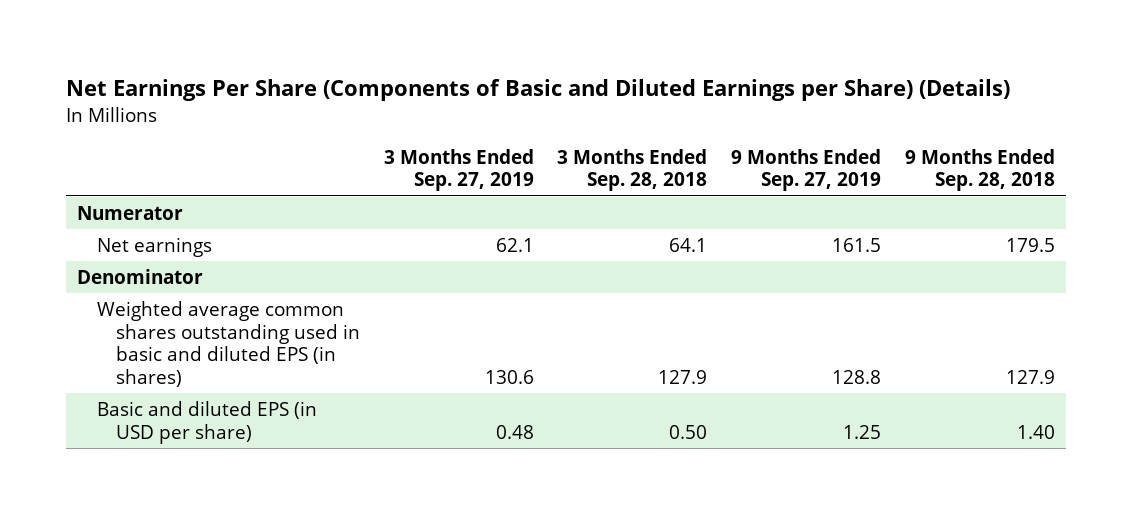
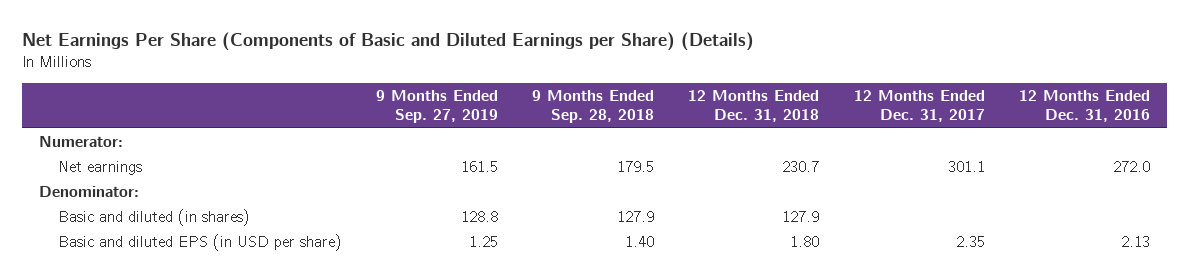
- | 3 Months Ended Sep. 27, 2019 | 3 Months Ended Sep. 28, 2018 | 9 Months Ended Sep. 27, 2019 | 9 Months Ended Sep. 28, 2018
+ | 9 Months Ended Sep. 27, 2019 | 9 Months Ended Sep. 28, 2018 | 12 Months Ended Dec. 31, 2018 | 12 Months Ended Dec. 31, 2017 | 12 Months Ended Dec. 31, 2016
- Numerator
+ Numerator:
- Denominator
- Weighted average common shares outstanding used in basic and diluted EPS (in shares) | 130.6 | 127.9 | 128.8 | 127.9
+ Denominator:
+ Basic and diluted (in shares) | 128.8 | 127.9 | 127.9 | |

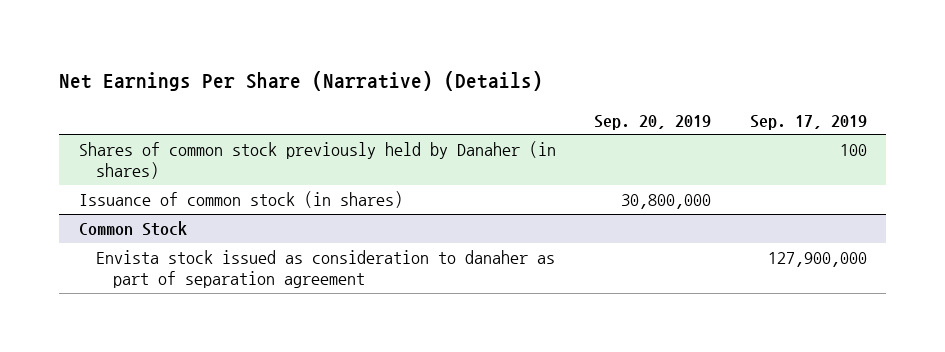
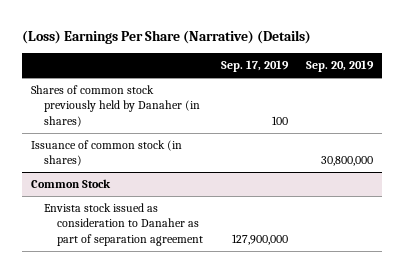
- Net Earnings Per Share (Narrative) (Details)
+ (Loss) Earnings Per Share (Narrative) (Details)
- | Sep. 20, 2019 | Sep. 17, 2019
+ | Sep. 17, 2019 | Sep. 20, 2019
@ Common Stock
- Envista stock issued as consideration to danaher as part of separation agreement | | 127,900,000
+ Envista stock issued as consideration to Danaher as part of separation agreement | 127,900,000 |

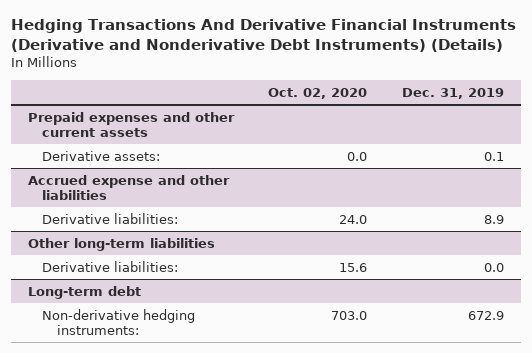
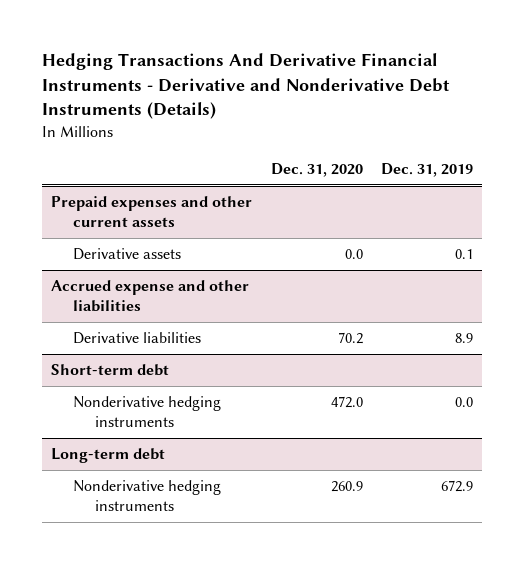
- Hedging Transactions And Derivative Financial Instruments (Derivative and Nonderivative Debt Instruments) (Details)
+ Hedging Transactions And Derivative Financial Instruments - Derivative and Nonderivative Debt Instruments (Details)
- | Oct. 02, 2020 | Dec. 31, 2019
+ | Dec. 31, 2020 | Dec. 31, 2019
@ Prepaid expenses and other current assets
- Derivative assets: | 0.0 | 0.1
+ Derivative assets | 0.0 | 0.1
@ Accrued expense and other liabilities
- Derivative liabilities: | 24.0 | 8.9
- Other long-term liabilities
- Derivative liabilities: | 15.6 | 0.0
@ Accrued expense and other liabilities
+ Derivative liabilities | 70.2 | 8.9
+ Short-term debt
+ Nonderivative hedging instruments | 472.0 | 0.0
@ Long-term debt
- Non-derivative hedging instruments: | 703.0 | 672.9
+ Nonderivative hedging instruments | 260.9 | 672.9

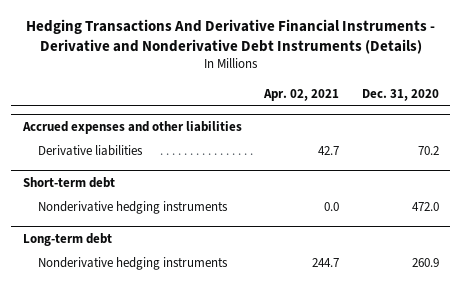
- | Dec. 31, 2020 | Dec. 31, 2019
+ | Apr. 02, 2021 | Dec. 31, 2020
- Prepaid expenses and other current assets
- Derivative assets | 0.0 | 0.1
- Accrued expense and other liabilities
+ Accrued expenses and other liabilities

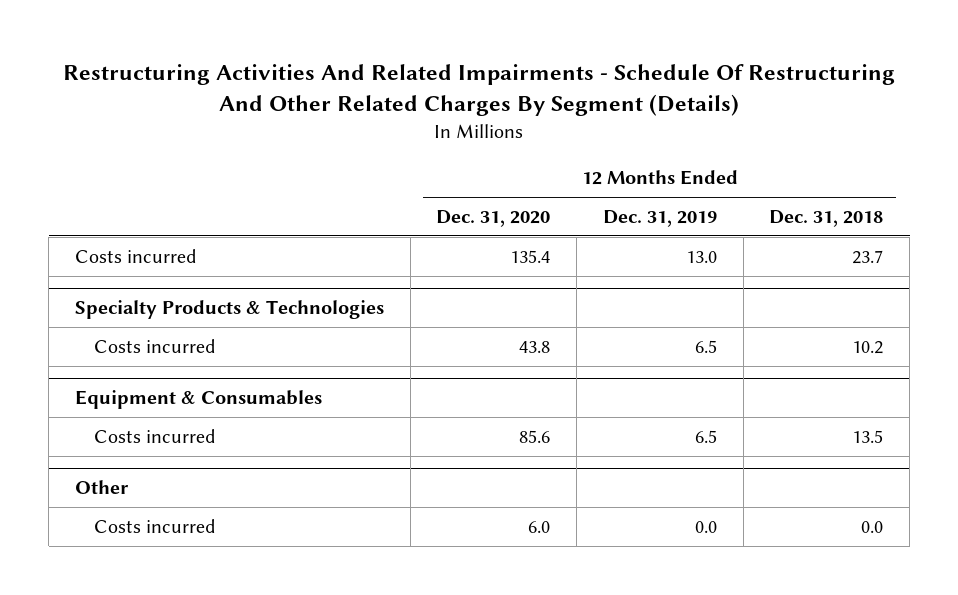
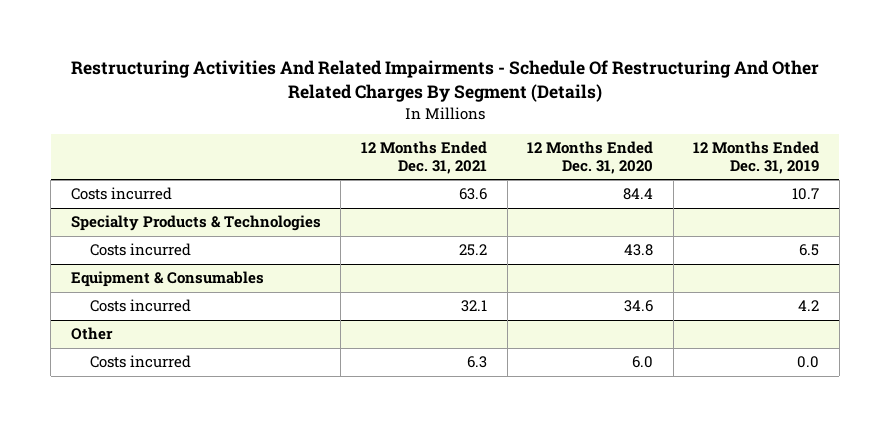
- | 12 Months Ended Dec. 31, 2020 | 12 Months Ended Dec. 31, 2019 | 12 Months Ended Dec. 31, 2018
+ | 12 Months Ended Dec. 31, 2021 | 12 Months Ended Dec. 31, 2020 | 12 Months Ended Dec. 31, 2019
- Costs incurred | 135.4 | 13.0 | 23.7
+ Costs incurred | 63.6 | 84.4 | 10.7
@ Equipment & Consumables
- Costs incurred | 85.6 | 6.5 | 13.5
+ Costs incurred | 32.1 | 34.6 | 4.2

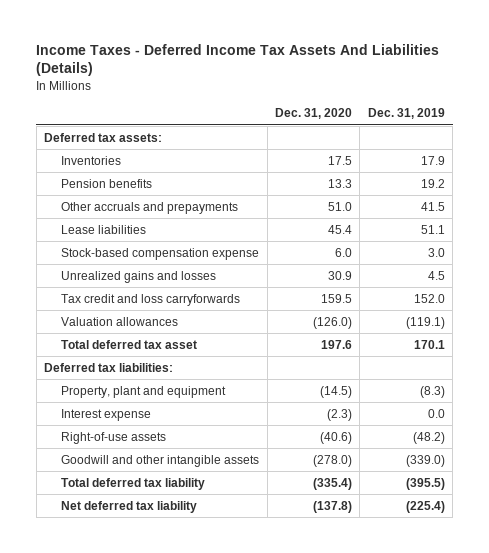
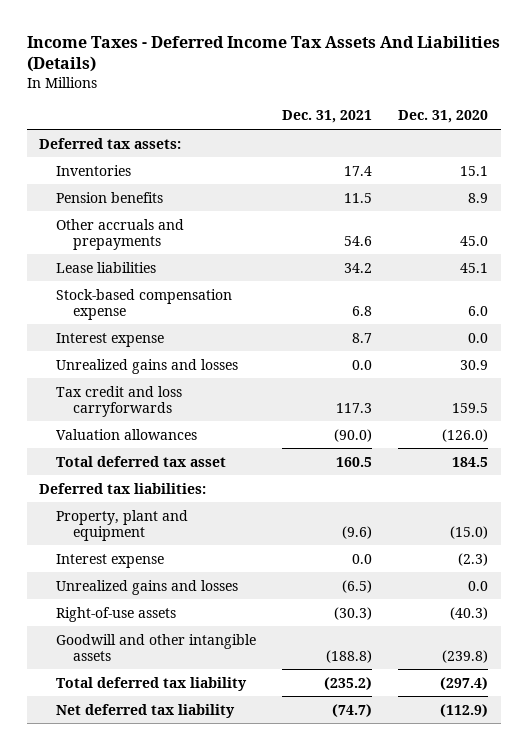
- | Dec. 31, 2020 | Dec. 31, 2019
+ | Dec. 31, 2021 | Dec. 31, 2020
- Inventories | 17.5 | 17.9
- Pension benefits | 13.3 | 19.2
- Other accruals and prepayments | 51.0 | 41.5
- Lease liabilities | 45.4 | 51.1
+ Inventories | 17.4 | 15.1
+ Pension benefits | 11.5 | 8.9
+ Other accruals and prepayments | 54.6 | 45.0
+ Lease liabilities | 34.2 | 45.1
+ Interest expense | 8.7 | 0.0
- Total deferred tax asset | 197.6 | 170.1
+ Total deferred tax asset | 160.5 | 184.5
- Property, plant and equipment | (14.5) | (8.3)
+ Property, plant and equipment | (9.6) | (15.0)
- Right-of-use assets | (40.6) | (48.2)
- Goodwill and other intangible assets | (278.0) | (339.0)
- Total deferred tax liability | (335.4) | (395.5)
- Net deferred tax liability | (137.8) | (225.4)
+ Unrealized gains and losses | (6.5) | 0.0
+ Right-of-use assets | (30.3) | (40.3)
+ Goodwill and other intangible assets | (188.8) | (239.8)
+ Total deferred tax liability | (235.2) | (297.4)
+ Net deferred tax liability | (74.7) | (112.9)

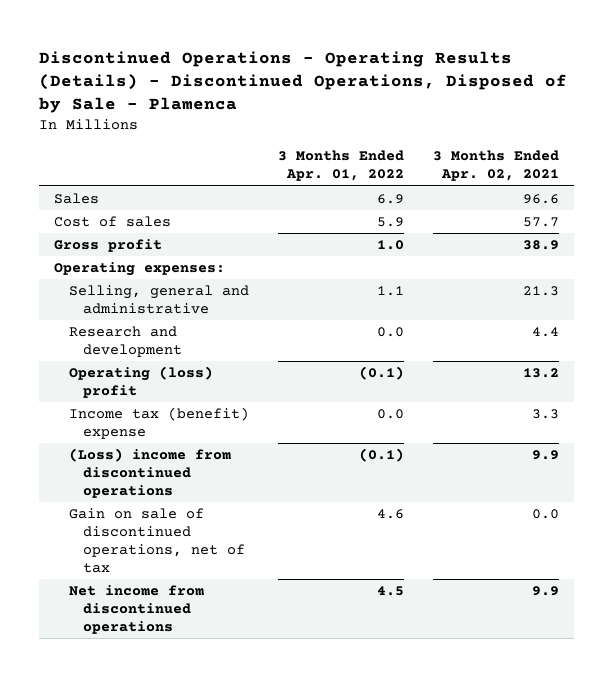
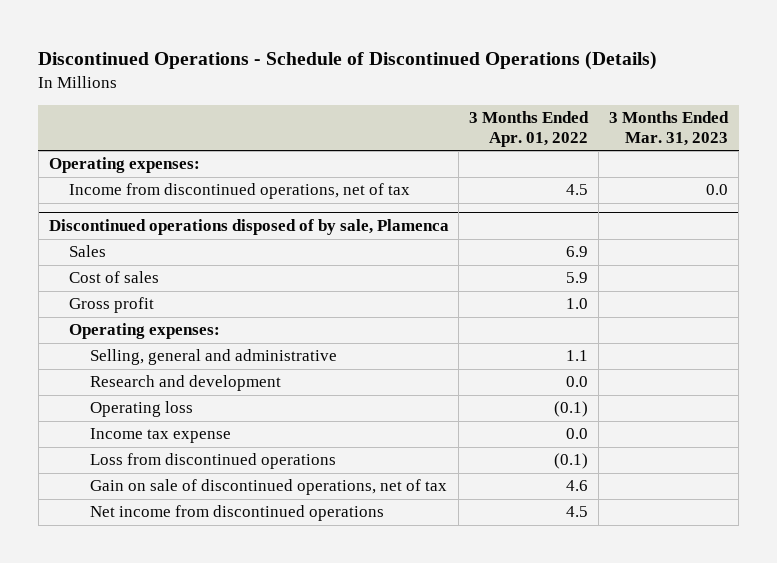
- Discontinued Operations - Operating Results (Details) - Discontinued Operations, Disposed of by Sale - Plamenca
+ Discontinued Operations - Schedule of Discontinued Operations (Details)
- | 3 Months Ended Apr. 01, 2022 | 3 Months Ended Apr. 02, 2021
+ | 3 Months Ended Apr. 01, 2022 | 3 Months Ended Mar. 31, 2023
+ Operating expenses:
+ Income from discontinued operations, net of tax | 4.5 | 0.0
+ Discontinued operations disposed of by sale, Plamenca
- Operating (loss) profit | (0.1) | 13.2
- Income tax (benefit) expense | 0.0 | 3.3
- (Loss) income from discontinued operations | (0.1) | 9.9
+ Operating loss | (0.1) |
+ Income tax expense | 0.0 |
+ Loss from discontinued operations | (0.1) |

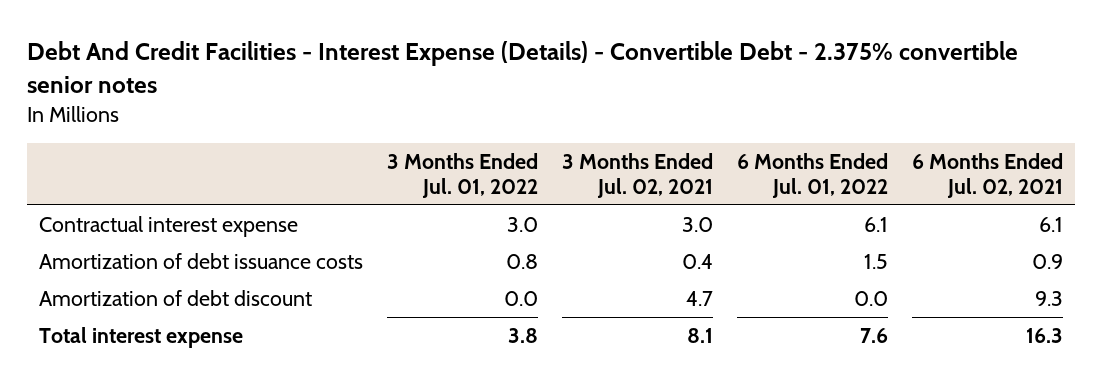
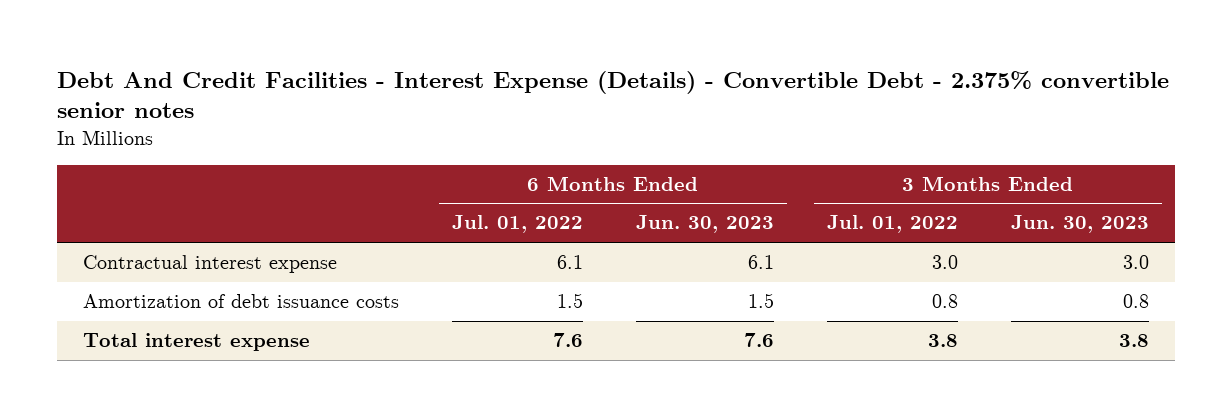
- | 3 Months Ended Jul. 01, 2022 | 3 Months Ended Jul. 02, 2021 | 6 Months Ended Jul. 01, 2022 | 6 Months Ended Jul. 02, 2021
+ | 6 Months Ended Jul. 01, 2022 | 6 Months Ended Jun. 30, 2023 | 3 Months Ended Jul. 01, 2022 | 3 Months Ended Jun. 30, 2023
- Amortization of debt discount | 0.0 | 4.7 | 0.0 | 9.3

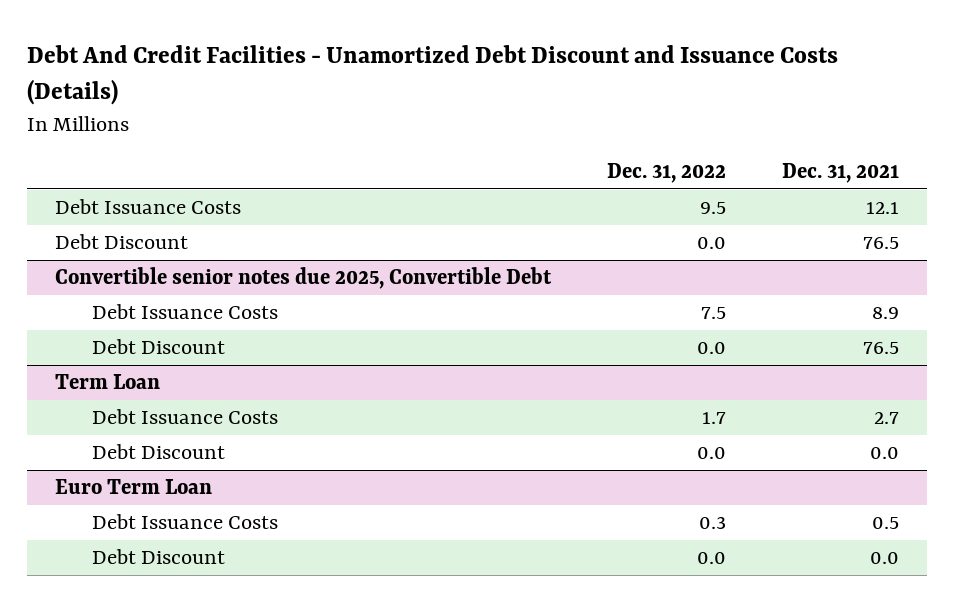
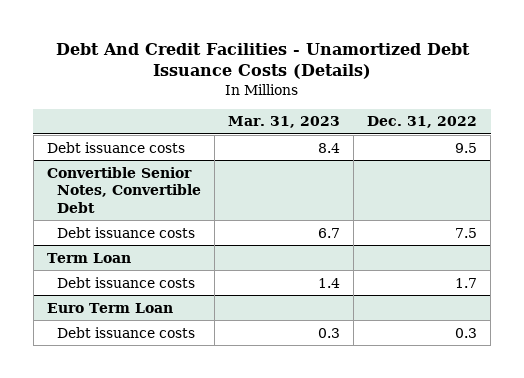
- Debt And Credit Facilities - Unamortized Debt Discount and Issuance Costs (Details)
+ Debt And Credit Facilities - Unamortized Debt Issuance Costs (Details)
- | Dec. 31, 2022 | Dec. 31, 2021
+ | Mar. 31, 2023 | Dec. 31, 2022
- Debt Issuance Costs | 9.5 | 12.1
- Debt Discount | 0.0 | 76.5
- Convertible senior notes due 2025, Convertible Debt
- Debt Issuance Costs | 7.5 | 8.9
- Debt Discount | 0.0 | 76.5
+ Debt issuance costs | 8.4 | 9.5
+ Convertible Senior Notes, Convertible Debt
+ Debt issuance costs | 6.7 | 7.5
@ Term Loan
- Debt Issuance Costs | 1.7 | 2.7
- Debt Discount | 0.0 | 0.0
+ Debt issuance costs | 1.4 | 1.7
@ Euro Term Loan
- Debt Issuance Costs | 0.3 | 0.5
- Debt Discount | 0.0 | 0.0
+ Debt issuance costs | 0.3 | 0.3

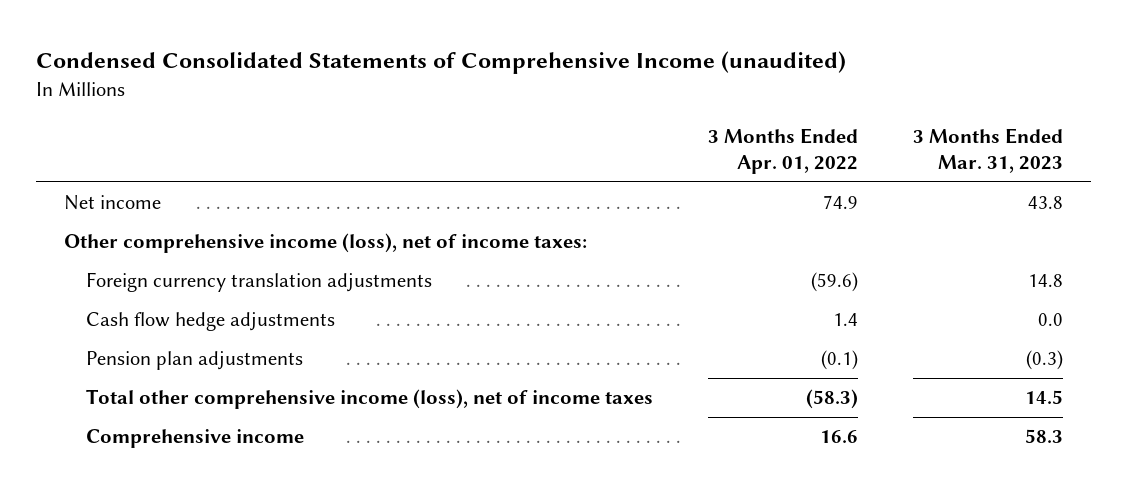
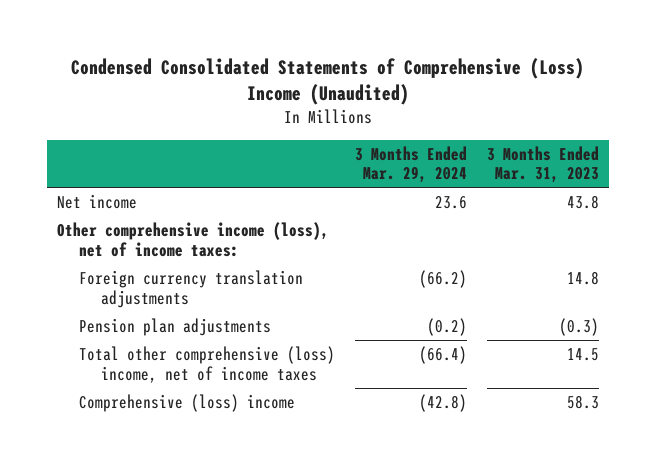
- Condensed Consolidated Statements of Comprehensive Income (unaudited)
+ Condensed Consolidated Statements of Comprehensive (Loss) Income (Unaudited)
- | 3 Months Ended Apr. 01, 2022 | 3 Months Ended Mar. 31, 2023
+ | 3 Months Ended Mar. 29, 2024 | 3 Months Ended Mar. 31, 2023
- Cash flow hedge adjustments | 1.4 | 0.0
- Total other comprehensive income (loss), net of income taxes | (58.3) | 14.5
- Comprehensive income | 16.6 | 58.3
+ Total other comprehensive (loss) income, net of income taxes | (66.4) | 14.5
+ Comprehensive (loss) income | (42.8) | 58.3

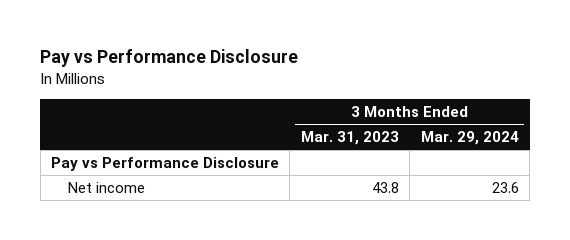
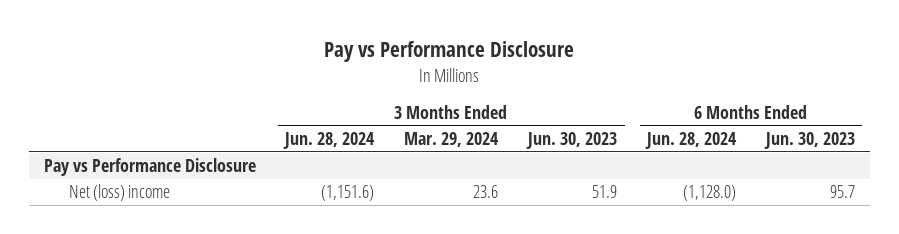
- | 3 Months Ended Mar. 31, 2023 | 3 Months Ended Mar. 29, 2024
+ | 3 Months Ended Jun. 28, 2024 | 3 Months Ended Mar. 29, 2024 | 3 Months Ended Jun. 30, 2023 | 6 Months Ended Jun. 28, 2024 | 6 Months Ended Jun. 30, 2023
- Net income | 43.8 | 23.6
+ Net (loss) income | (1,151.6) | 23.6 | 51.9 | (1,128.0) | 95.7

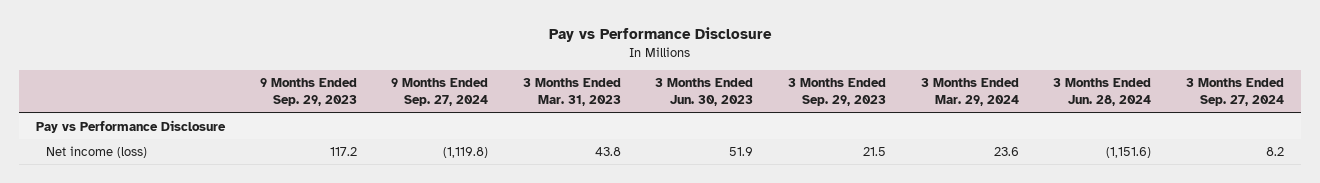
- | 3 Months Ended Jun. 28, 2024 | 3 Months Ended Mar. 29, 2024 | 3 Months Ended Jun. 30, 2023 | 6 Months Ended Jun. 28, 2024 | 6 Months Ended Jun. 30, 2023
+ | 9 Months Ended Sep. 29, 2023 | 9 Months Ended Sep. 27, 2024 | 3 Months Ended Mar. 31, 2023 | 3 Months Ended Jun. 30, 2023 | 3 Months Ended Sep. 29, 2023 | 3 Months Ended Mar. 29, 2024 | 3 Months Ended Jun. 28, 2024 | 3 Months Ended Sep. 27, 2024
- Net (loss) income | (1,151.6) | 23.6 | 51.9 | (1,128.0) | 95.7
+ Net income (loss) | 117.2 | (1,119.8) | 43.8 | 51.9 | 21.5 | 23.6 | (1,151.6) | 8.2

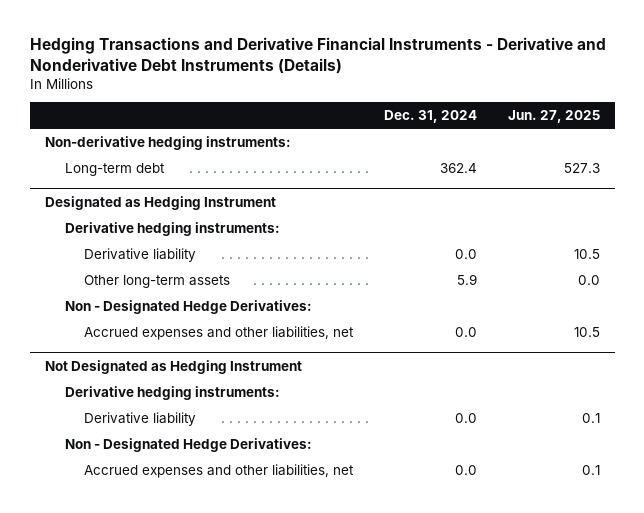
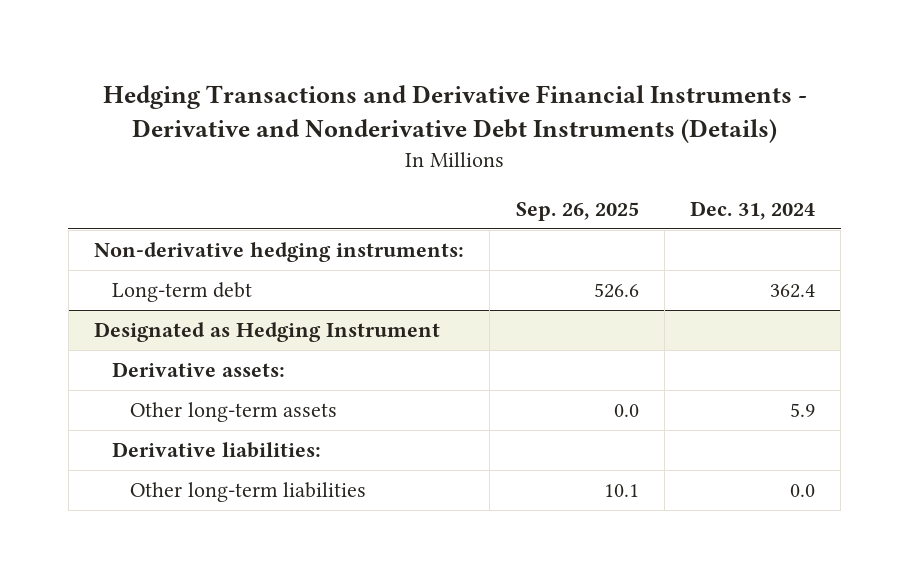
- | Dec. 31, 2024 | Jun. 27, 2025
+ | Sep. 26, 2025 | Dec. 31, 2024
@ Designated as Hedging Instrument
- Derivative hedging instruments:
- Derivative liability | 0.0 | 10.5
+ Derivative assets:
- Non - Designated Hedge Derivatives:
- Accrued expenses and other liabilities, net | 0.0 | 10.5
- Not Designated as Hedging Instrument
- Derivative hedging instruments:
- Derivative liability | 0.0 | 0.1
- Non - Designated Hedge Derivatives:
- Accrued expenses and other liabilities, net | 0.0 | 0.1
@ Designated as Hedging Instrument
+ Derivative liabilities:
+ Other long-term liabilities | 10.1 | 0.0

